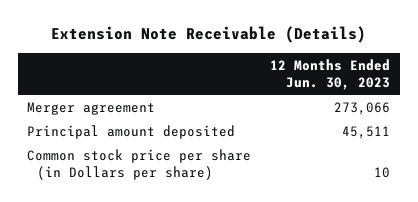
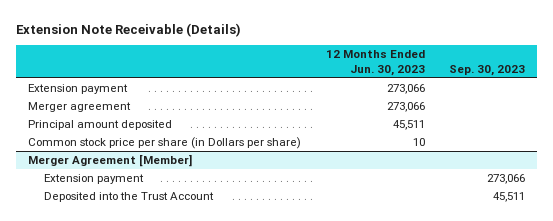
- | 12 Months Ended Jun. 30, 2023
+ | 12 Months Ended Jun. 30, 2023 | Sep. 30, 2023
+ Extension payment | 273,066 |
+ Merger Agreement [Member]
+ Extension payment | | 273,066
+ Deposited into the Trust Account | | 45,511

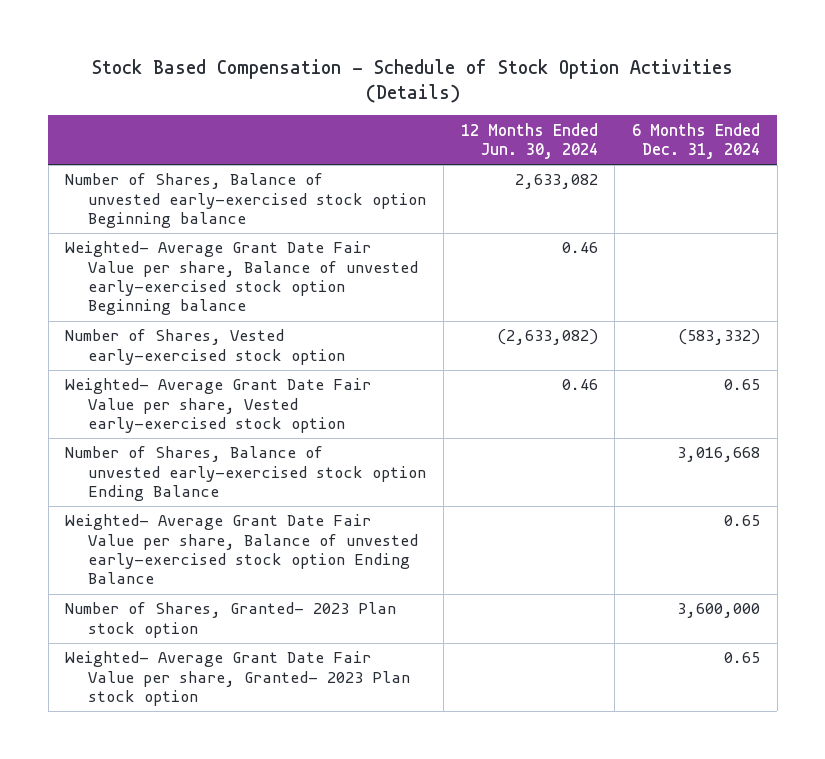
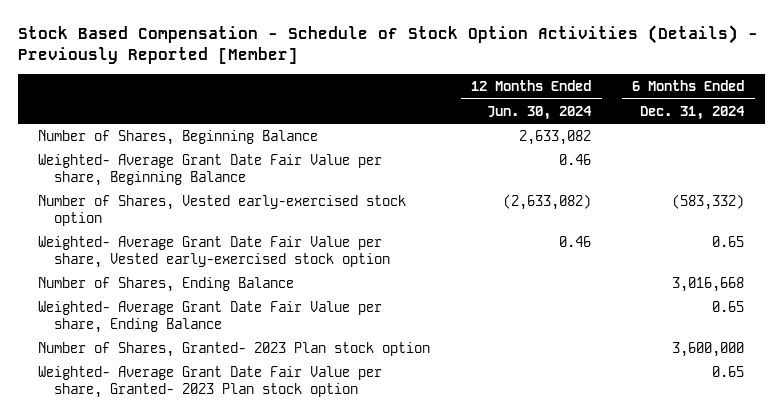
- Stock Based Compensation - Schedule of Stock Option Activities (Details)
+ Stock Based Compensation - Schedule of Stock Option Activities (Details) - Previously Reported [Member]
- Number of Shares, Balance of unvested early-exercised stock option Beginning balance | 2,633,082 |
- Weighted- Average Grant Date Fair Value per share, Balance of unvested early-exercised stock option Beginning balance | 0.46 |
+ Number of Shares, Beginning Balance | 2,633,082 |
+ Weighted- Average Grant Date Fair Value per share, Beginning Balance | 0.46 |
- Number of Shares, Balance of unvested early-exercised stock option Ending Balance | | 3,016,668
- Weighted- Average Grant Date Fair Value per share, Balance of unvested early-exercised stock option Ending Balance | | 0.65
+ Number of Shares, Ending Balance | | 3,016,668
+ Weighted- Average Grant Date Fair Value per share, Ending Balance | | 0.65

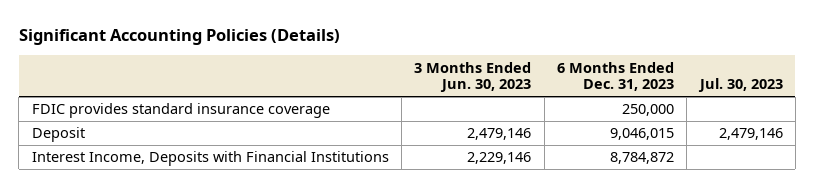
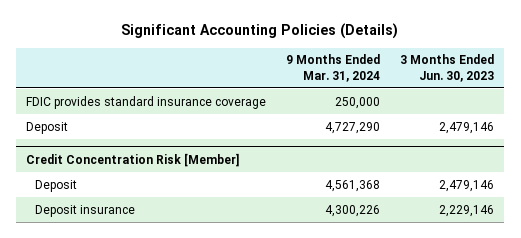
- | 3 Months Ended Jun. 30, 2023 | 6 Months Ended Dec. 31, 2023 | Jul. 30, 2023
+ | 9 Months Ended Mar. 31, 2024 | 3 Months Ended Jun. 30, 2023
- Interest Income, Deposits with Financial Institutions | 2,229,146 | 8,784,872 |
+ Credit Concentration Risk [Member]
+ Deposit | 4,561,368 | 2,479,146
+ Deposit insurance | 4,300,226 | 2,229,146

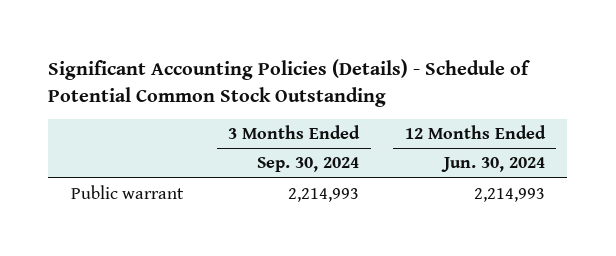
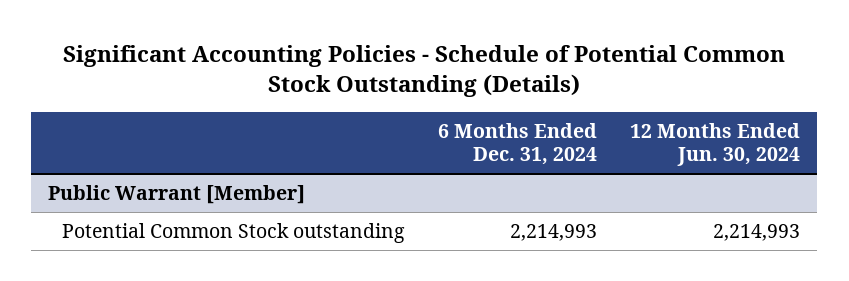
- Significant Accounting Policies (Details) - Schedule of Potential Common Stock Outstanding
+ Significant Accounting Policies - Schedule of Potential Common Stock Outstanding (Details)
- | 3 Months Ended Sep. 30, 2024 | 12 Months Ended Jun. 30, 2024
+ | 6 Months Ended Dec. 31, 2024 | 12 Months Ended Jun. 30, 2024
- Public warrant | 2,214,993 | 2,214,993
+ Public Warrant [Member]
+ Potential Common Stock outstanding | 2,214,993 | 2,214,993

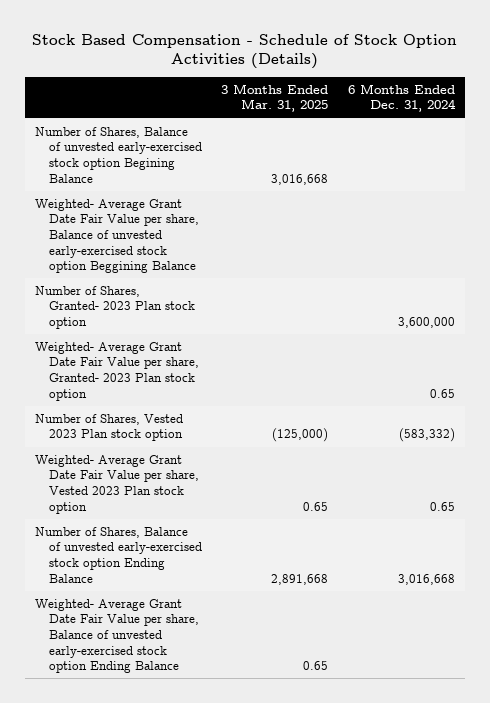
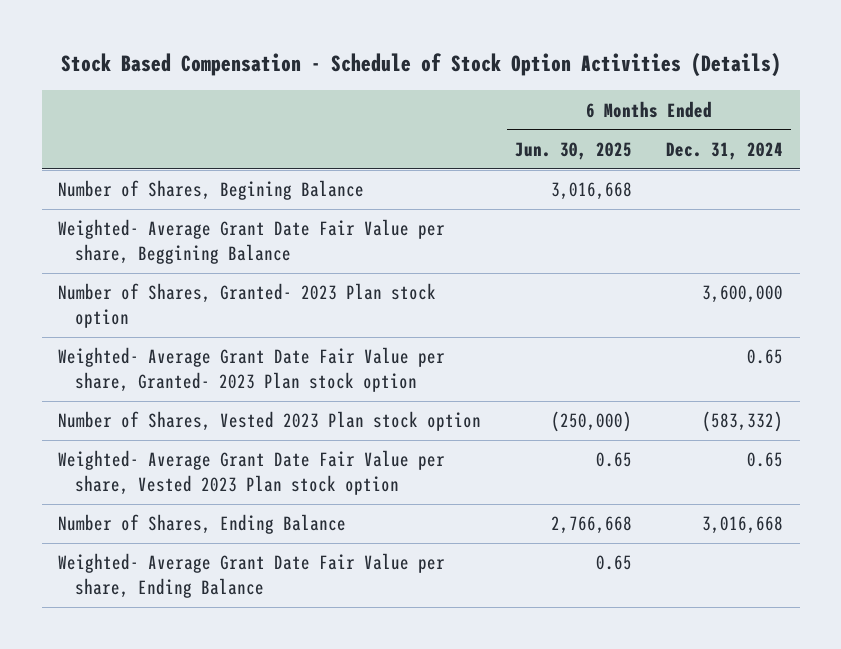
- | 3 Months Ended Mar. 31, 2025 | 6 Months Ended Dec. 31, 2024
+ | 6 Months Ended Jun. 30, 2025 | 6 Months Ended Dec. 31, 2024
- Number of Shares, Balance of unvested early-exercised stock option Begining Balance | 3,016,668 |
- Weighted- Average Grant Date Fair Value per share, Balance of unvested early-exercised stock option Beggining Balance
+ Number of Shares, Begining Balance | 3,016,668 |
+ Weighted- Average Grant Date Fair Value per share, Beggining Balance
- Number of Shares, Balance of unvested early-exercised stock option Ending Balance | 2,891,668 | 3,016,668
- Weighted- Average Grant Date Fair Value per share, Balance of unvested early-exercised stock option Ending Balance | 0.65 |
+ Number of Shares, Ending Balance | 2,766,668 | 3,016,668
+ Weighted- Average Grant Date Fair Value per share, Ending Balance | 0.65 |

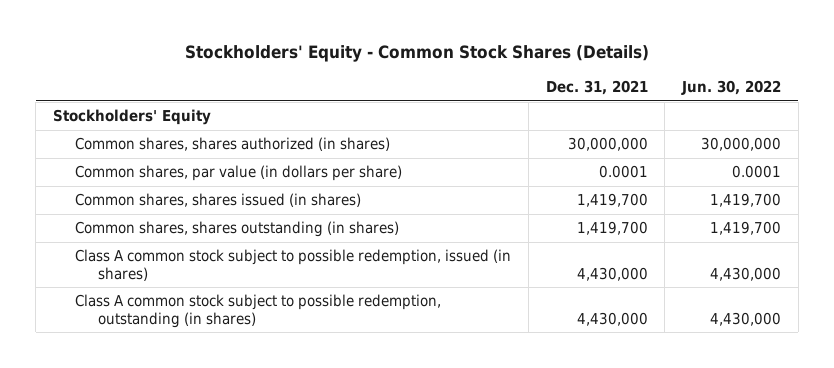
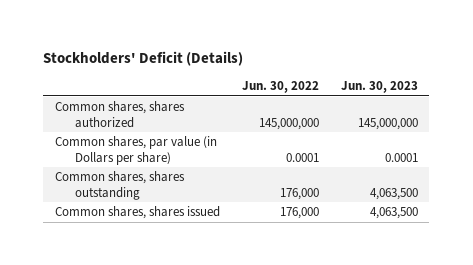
- Stockholders' Equity - Common Stock Shares (Details)
+ Stockholders' Deficit (Details)
- | Dec. 31, 2021 | Jun. 30, 2022
+ | Jun. 30, 2022 | Jun. 30, 2023
- Stockholders' Equity
- Common shares, shares authorized (in shares) | 30,000,000 | 30,000,000
- Common shares, par value (in dollars per share) | 0.0001 | 0.0001
- Common shares, shares issued (in shares) | 1,419,700 | 1,419,700
- Common shares, shares outstanding (in shares) | 1,419,700 | 1,419,700
- Class A common stock subject to possible redemption, issued (in shares) | 4,430,000 | 4,430,000
- Class A common stock subject to possible redemption, outstanding (in shares) | 4,430,000 | 4,430,000
+ Common shares, shares authorized | 145,000,000 | 145,000,000
+ Common shares, par value (in Dollars per share) | 0.0001 | 0.0001
+ Common shares, shares outstanding | 176,000 | 4,063,500
+ Common shares, shares issued | 176,000 | 4,063,500

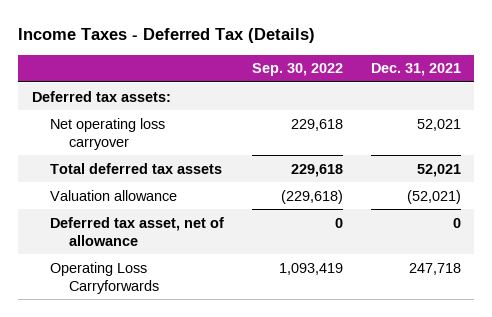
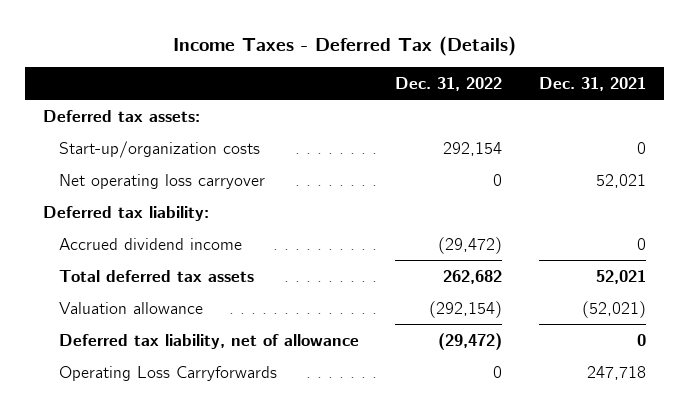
- | Sep. 30, 2022 | Dec. 31, 2021
+ | Dec. 31, 2022 | Dec. 31, 2021
+ Start-up/organization costs | 292,154 | 0
+ Deferred tax liability:
+ Accrued dividend income | (29,472) | 0
- Deferred tax asset, net of allowance | 0 | 0
+ Deferred tax liability, net of allowance | (29,472) | 0

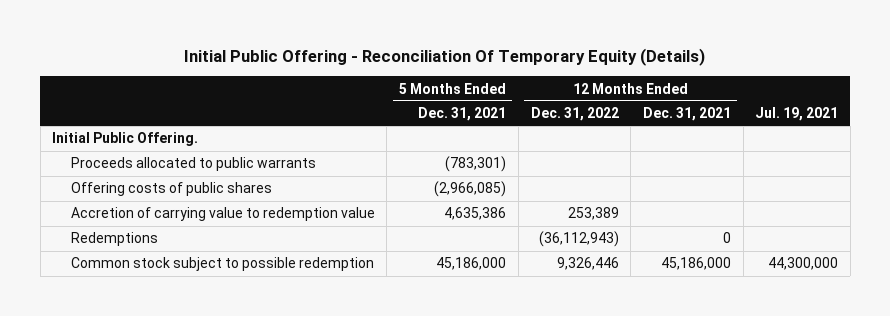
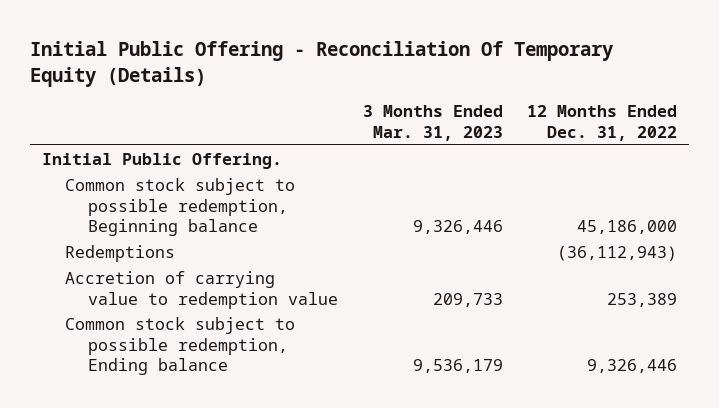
- | 5 Months Ended Dec. 31, 2021 | 12 Months Ended Dec. 31, 2022 | 12 Months Ended Dec. 31, 2021 | Jul. 19, 2021
+ | 3 Months Ended Mar. 31, 2023 | 12 Months Ended Dec. 31, 2022
- Proceeds allocated to public warrants | (783,301) | | |
- Offering costs of public shares | (2,966,085) | | |
+ Common stock subject to possible redemption, Beginning balance | 9,326,446 | 45,186,000
- Common stock subject to possible redemption | 45,186,000 | 9,326,446 | 45,186,000 | 44,300,000
moved down: Accretion of carrying value to redemption value | 209,733 | 253,389
+ Common stock subject to possible redemption, Ending balance | 9,536,179 | 9,326,446

